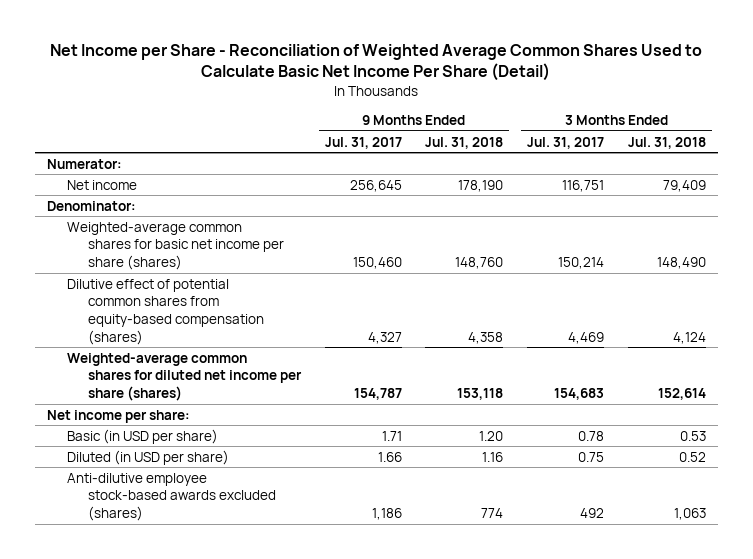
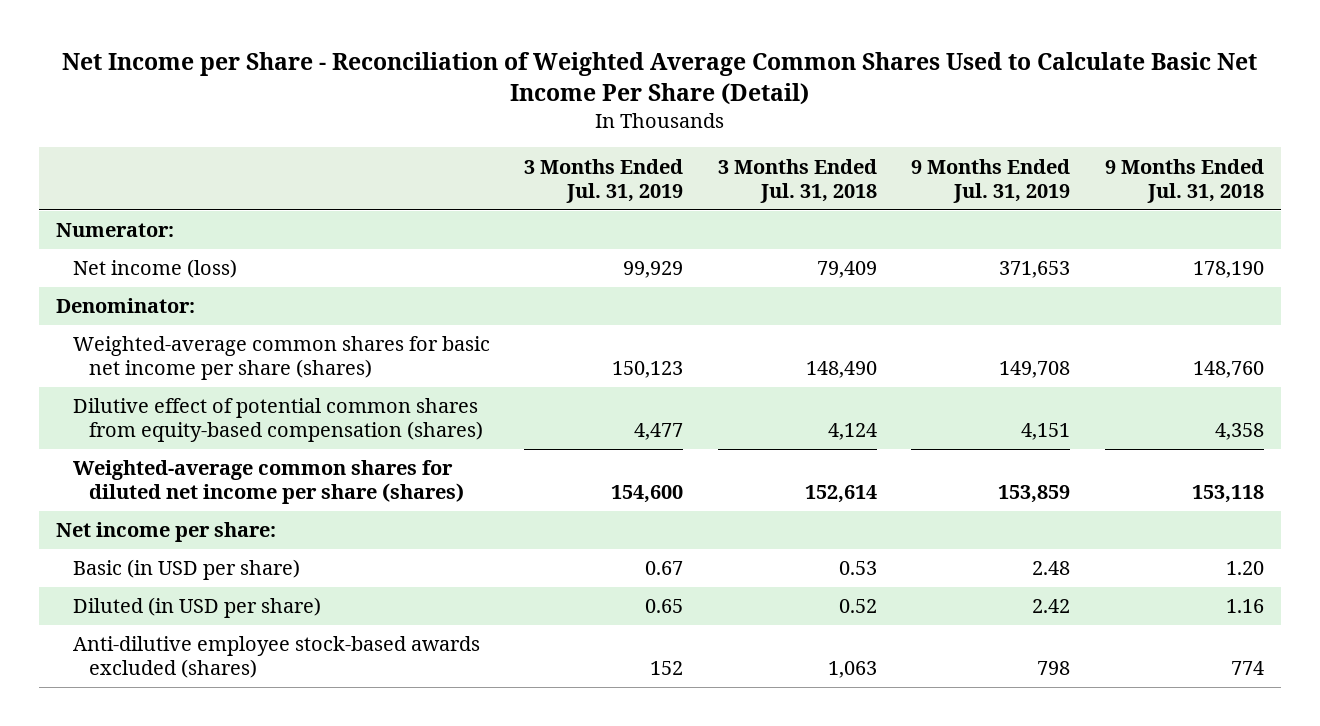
- | 9 Months Ended Jul. 31, 2017 | 9 Months Ended Jul. 31, 2018 | 3 Months Ended Jul. 31, 2017 | 3 Months Ended Jul. 31, 2018
+ | 3 Months Ended Jul. 31, 2019 | 3 Months Ended Jul. 31, 2018 | 9 Months Ended Jul. 31, 2019 | 9 Months Ended Jul. 31, 2018
- Net income | 256,645 | 178,190 | 116,751 | 79,409
+ Net income (loss) | 99,929 | 79,409 | 371,653 | 178,190

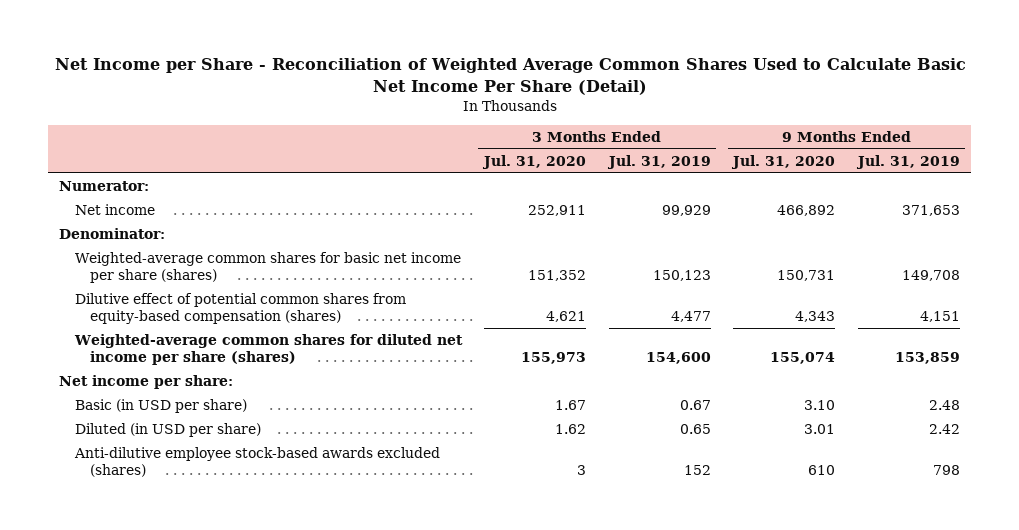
- | 3 Months Ended Jul. 31, 2019 | 3 Months Ended Jul. 31, 2018 | 9 Months Ended Jul. 31, 2019 | 9 Months Ended Jul. 31, 2018
+ | 3 Months Ended Jul. 31, 2020 | 3 Months Ended Jul. 31, 2019 | 9 Months Ended Jul. 31, 2020 | 9 Months Ended Jul. 31, 2019
- Net income (loss) | 99,929 | 79,409 | 371,653 | 178,190
+ Net income | 252,911 | 99,929 | 466,892 | 371,653

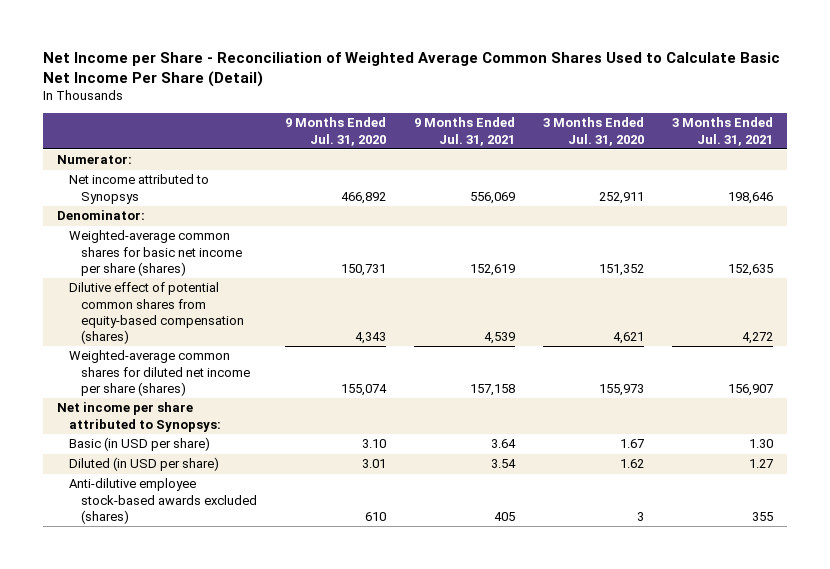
- | 3 Months Ended Jul. 31, 2020 | 3 Months Ended Jul. 31, 2019 | 9 Months Ended Jul. 31, 2020 | 9 Months Ended Jul. 31, 2019
+ | 9 Months Ended Jul. 31, 2020 | 9 Months Ended Jul. 31, 2021 | 3 Months Ended Jul. 31, 2020 | 3 Months Ended Jul. 31, 2021
- Net income | 252,911 | 99,929 | 466,892 | 371,653
+ Net income attributed to Synopsys | 466,892 | 556,069 | 252,911 | 198,646
- Net income per share:
+ Net income per share attributed to Synopsys:

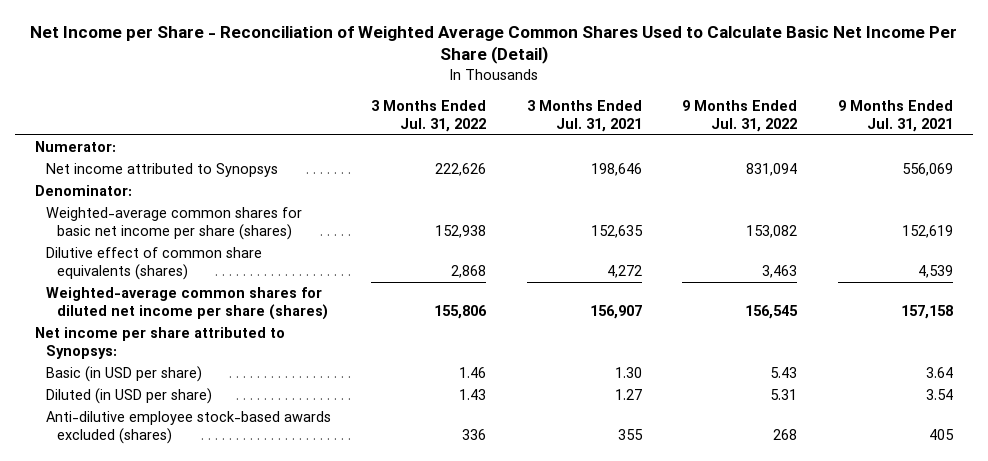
- | 9 Months Ended Jul. 31, 2020 | 9 Months Ended Jul. 31, 2021 | 3 Months Ended Jul. 31, 2020 | 3 Months Ended Jul. 31, 2021
+ | 3 Months Ended Jul. 31, 2022 | 3 Months Ended Jul. 31, 2021 | 9 Months Ended Jul. 31, 2022 | 9 Months Ended Jul. 31, 2021
- Dilutive effect of potential common shares from equity-based compensation (shares) | 4,343 | 4,539 | 4,621 | 4,272
+ Dilutive effect of common share equivalents (shares) | 2,868 | 4,272 | 3,463 | 4,539

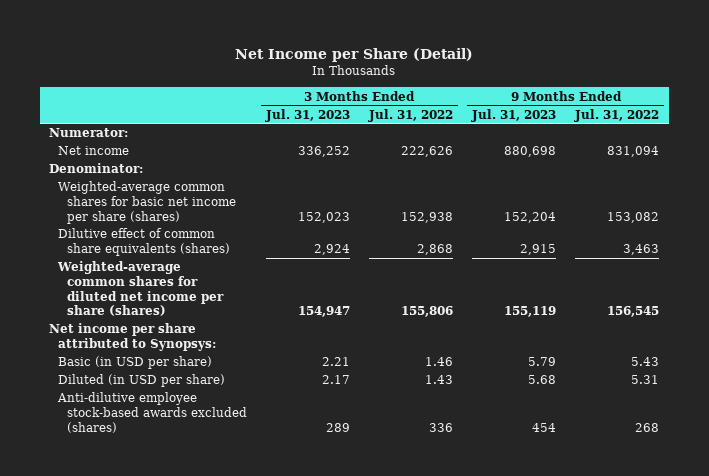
- Net Income per Share - Reconciliation of Weighted Average Common Shares Used to Calculate Basic Net Income Per Share (Detail)
+ Net Income per Share (Detail)
- | 3 Months Ended Jul. 31, 2022 | 3 Months Ended Jul. 31, 2021 | 9 Months Ended Jul. 31, 2022 | 9 Months Ended Jul. 31, 2021
+ | 3 Months Ended Jul. 31, 2023 | 3 Months Ended Jul. 31, 2022 | 9 Months Ended Jul. 31, 2023 | 9 Months Ended Jul. 31, 2022
- Net income attributed to Synopsys | 222,626 | 198,646 | 831,094 | 556,069
+ Net income | 336,252 | 222,626 | 880,698 | 831,094

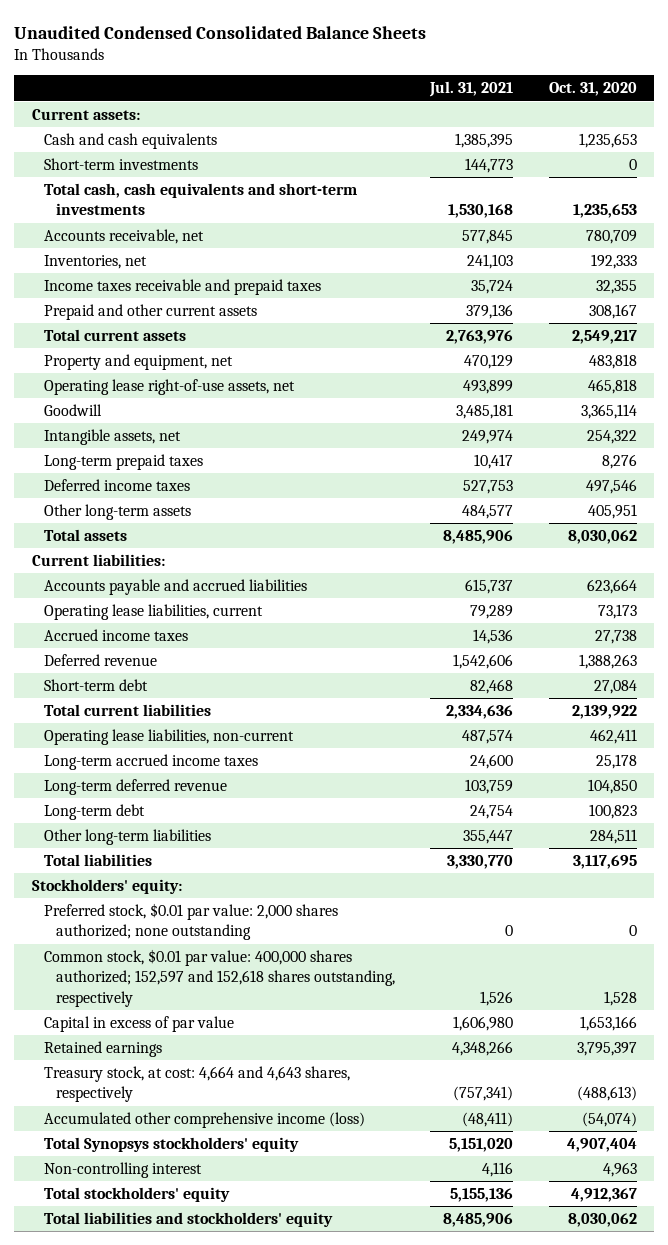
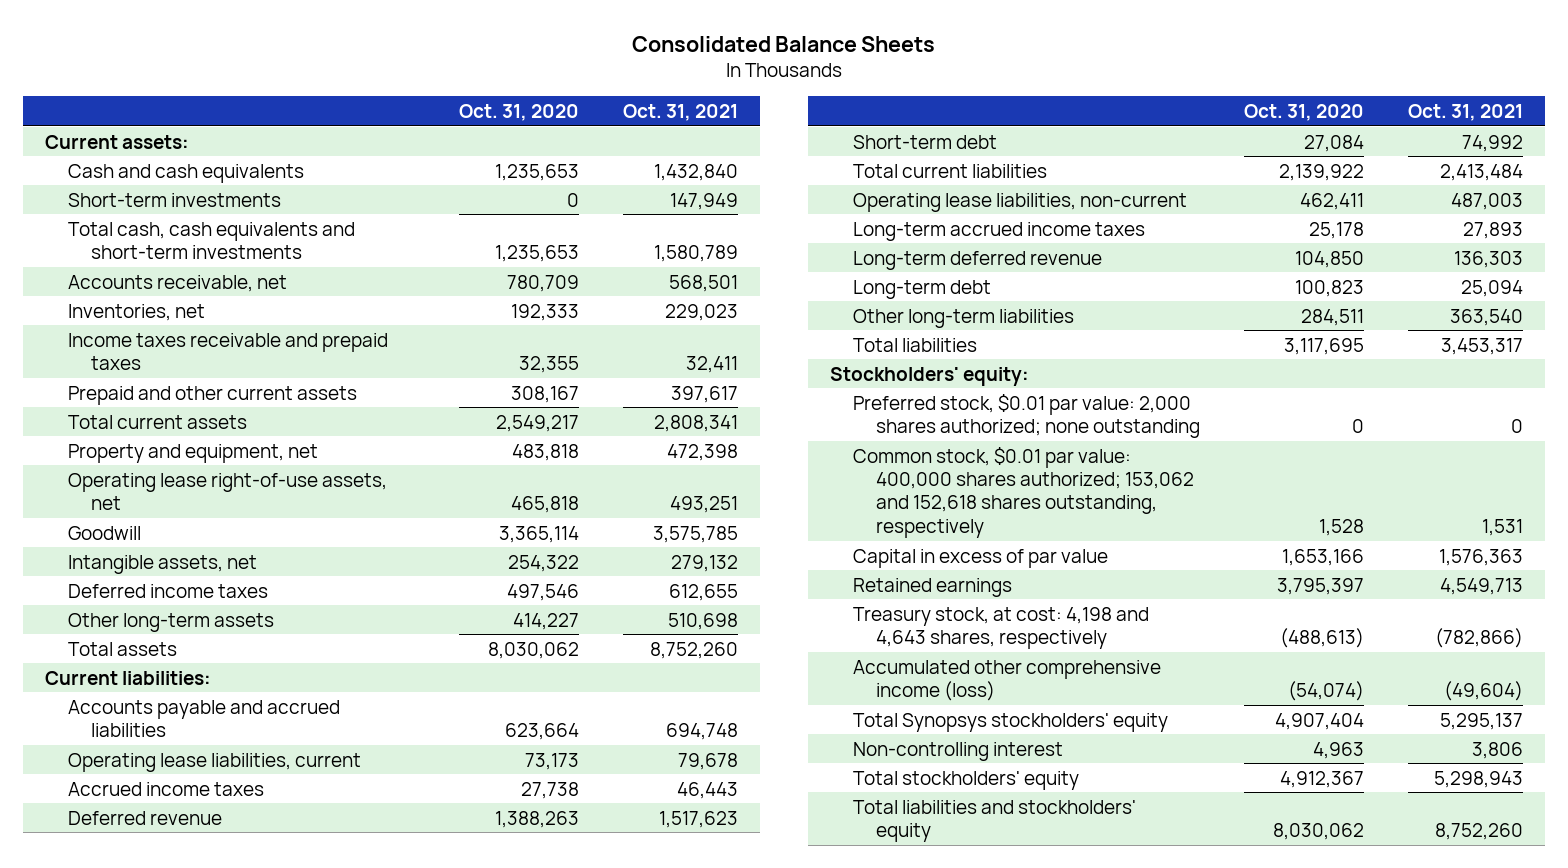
- Unaudited Condensed Consolidated Balance Sheets
+ Consolidated Balance Sheets
- | Jul. 31, 2021 | Oct. 31, 2020
+ | Oct. 31, 2020 | Oct. 31, 2021
- Long-term prepaid taxes | 10,417 | 8,276
- Other long-term assets | 484,577 | 405,951
+ Other long-term assets | 414,227 | 510,698
- Common stock, $0.01 par value: 400,000 shares authorized; 152,597 and 152,618 shares outstanding, respectively | 1,526 | 1,528
+ Common stock, $0.01 par value: 400,000 shares authorized; 153,062 and 152,618 shares outstanding, respectively | 1,528 | 1,531
- Treasury stock, at cost: 4,664 and 4,643 shares, respectively | (757,341) | (488,613)
+ Treasury stock, at cost: 4,198 and 4,643 shares, respectively | (488,613) | (782,866)

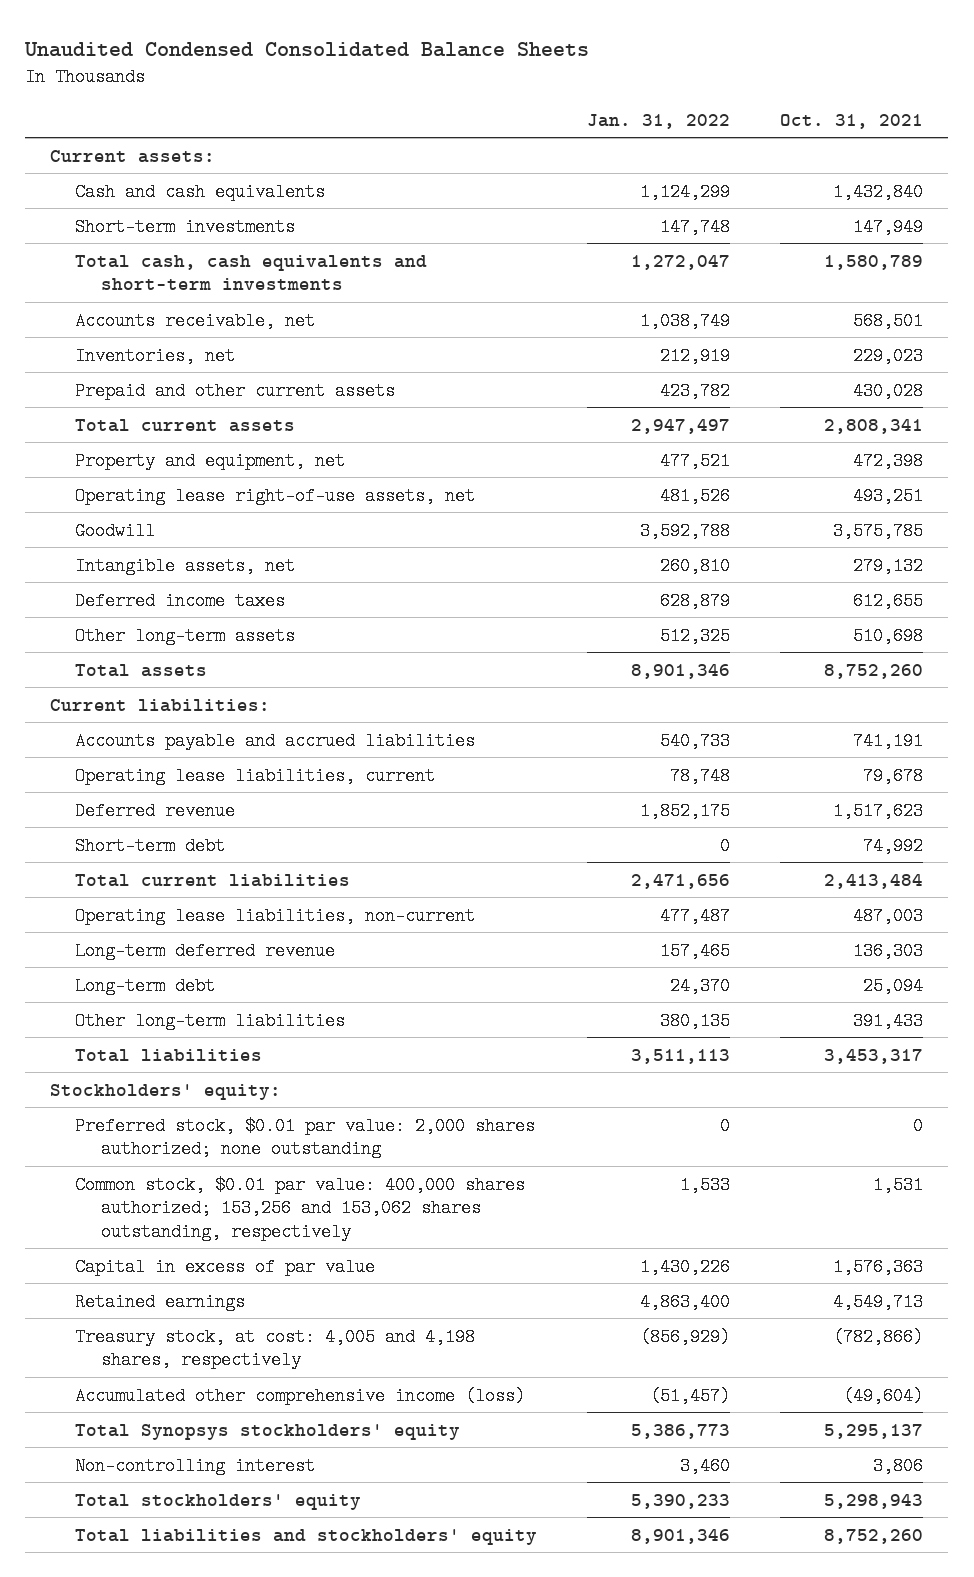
- Consolidated Balance Sheets
+ Unaudited Condensed Consolidated Balance Sheets
- | Oct. 31, 2020 | Oct. 31, 2021
+ | Jan. 31, 2022 | Oct. 31, 2021
- Income taxes receivable and prepaid taxes | 32,355 | 32,411
- Prepaid and other current assets | 308,167 | 397,617
+ Prepaid and other current assets | 423,782 | 430,028
- Accounts payable and accrued liabilities | 623,664 | 694,748
+ Accounts payable and accrued liabilities | 540,733 | 741,191
- Accrued income taxes | 27,738 | 46,443
- Long-term accrued income taxes | 25,178 | 27,893
- Other long-term liabilities | 284,511 | 363,540
+ Other long-term liabilities | 380,135 | 391,433
- Common stock, $0.01 par value: 400,000 shares authorized; 153,062 and 152,618 shares outstanding, respectively | 1,528 | 1,531
+ Common stock, $0.01 par value: 400,000 shares authorized; 153,256 and 153,062 shares outstanding, respectively | 1,533 | 1,531
- Treasury stock, at cost: 4,198 and 4,643 shares, respectively | (488,613) | (782,866)
+ Treasury stock, at cost: 4,005 and 4,198 shares, respectively | (856,929) | (782,866)

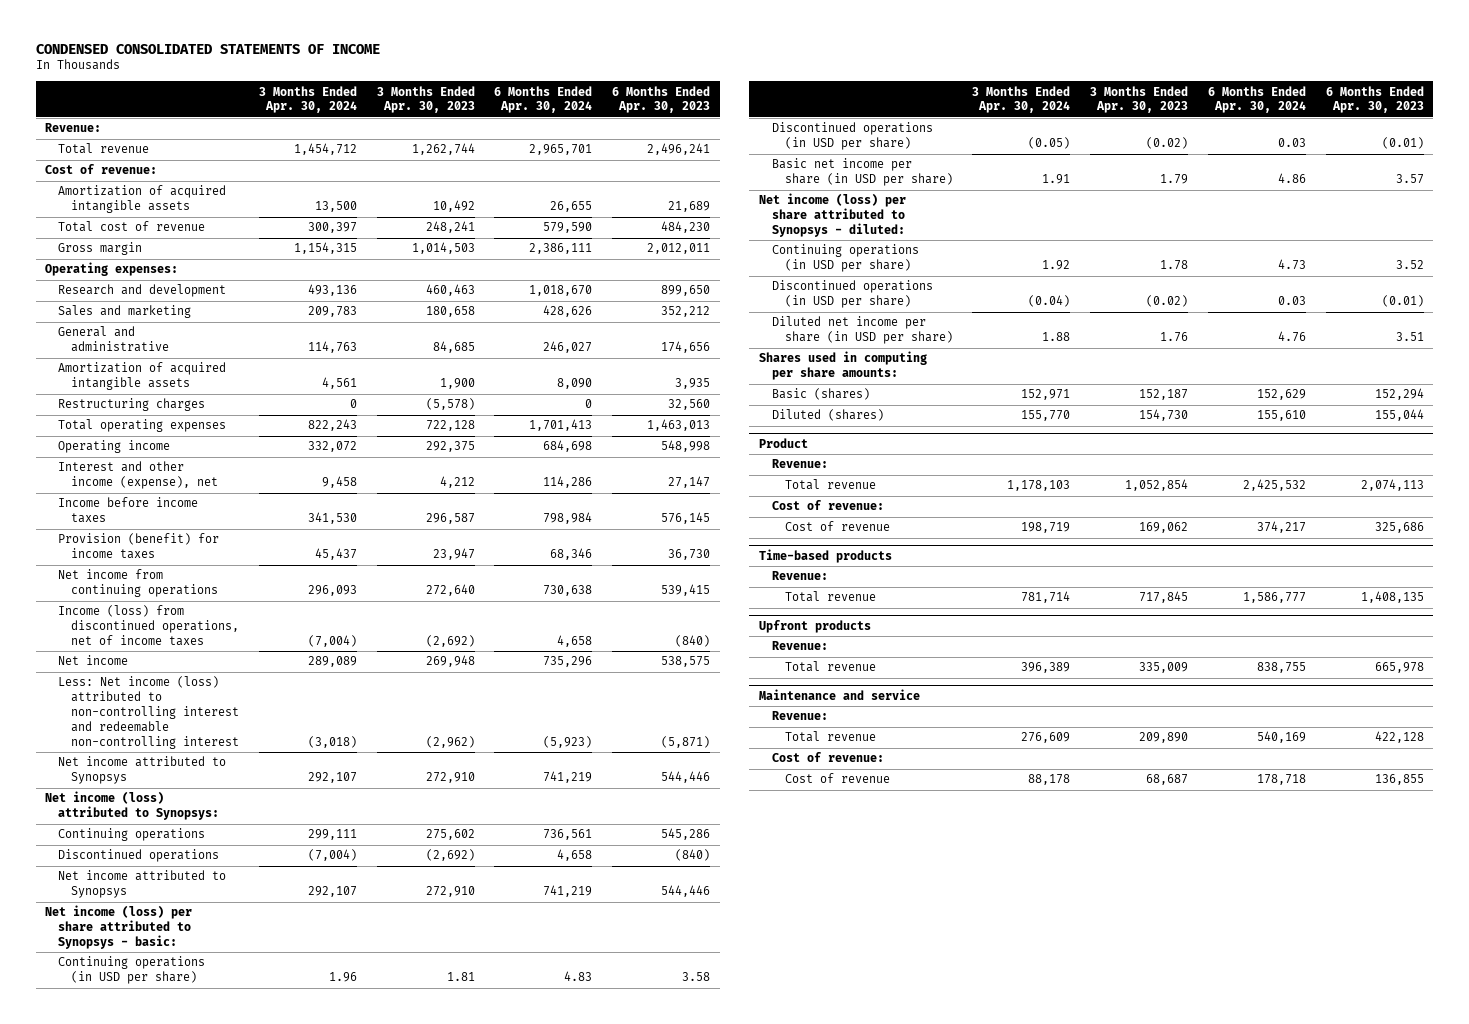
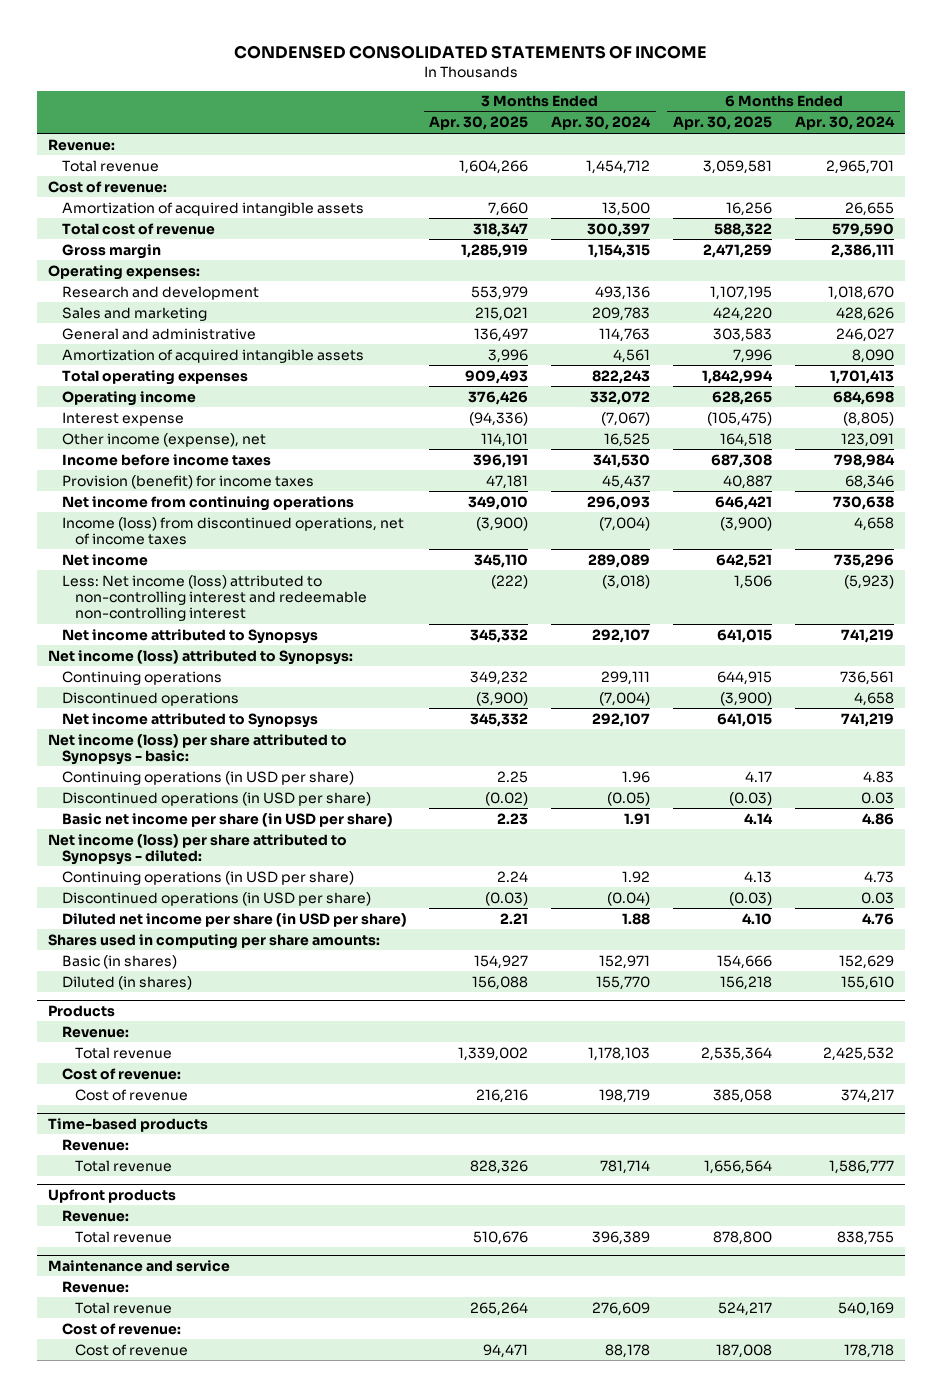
- | 3 Months Ended Apr. 30, 2024 | 3 Months Ended Apr. 30, 2023 | 6 Months Ended Apr. 30, 2024 | 6 Months Ended Apr. 30, 2023
+ | 3 Months Ended Apr. 30, 2025 | 3 Months Ended Apr. 30, 2024 | 6 Months Ended Apr. 30, 2025 | 6 Months Ended Apr. 30, 2024
- Restructuring charges | 0 | (5,578) | 0 | 32,560
- Interest and other income (expense), net | 9,458 | 4,212 | 114,286 | 27,147
+ Interest expense | (94,336) | (7,067) | (105,475) | (8,805)
+ Other income (expense), net | 114,101 | 16,525 | 164,518 | 123,091
- Basic (shares) | 152,971 | 152,187 | 152,629 | 152,294
- Diluted (shares) | 155,770 | 154,730 | 155,610 | 155,044
- Product
+ Basic (in shares) | 154,927 | 152,971 | 154,666 | 152,629
+ Diluted (in shares) | 156,088 | 155,770 | 156,218 | 155,610
+ Products

